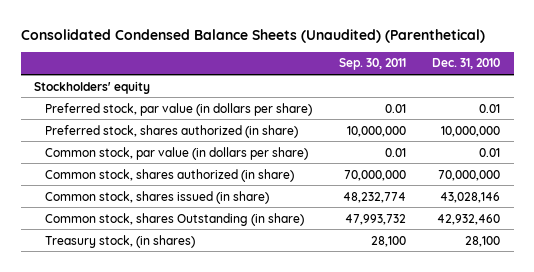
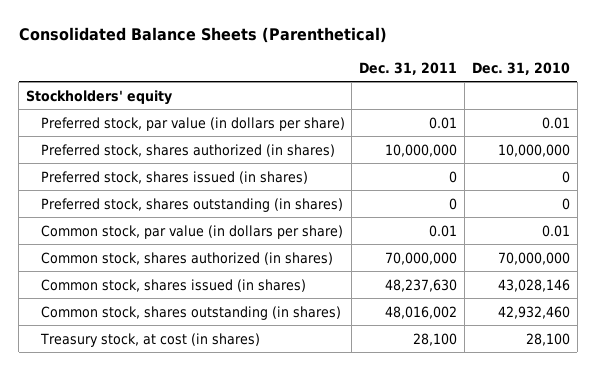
- Consolidated Condensed Balance Sheets (Unaudited) (Parenthetical)
+ Consolidated Balance Sheets (Parenthetical)
- | Sep. 30, 2011 | Dec. 31, 2010
+ | Dec. 31, 2011 | Dec. 31, 2010
- Preferred stock, shares authorized (in share) | 10,000,000 | 10,000,000
+ Preferred stock, shares authorized (in shares) | 10,000,000 | 10,000,000
+ Preferred stock, shares issued (in shares) | 0 | 0
+ Preferred stock, shares outstanding (in shares) | 0 | 0
- Common stock, shares authorized (in share) | 70,000,000 | 70,000,000
- Common stock, shares issued (in share) | 48,232,774 | 43,028,146
- Common stock, shares Outstanding (in share) | 47,993,732 | 42,932,460
- Treasury stock, (in shares) | 28,100 | 28,100
+ Common stock, shares authorized (in shares) | 70,000,000 | 70,000,000
+ Common stock, shares issued (in shares) | 48,237,630 | 43,028,146
+ Common stock, shares outstanding (in shares) | 48,016,002 | 42,932,460
+ Treasury stock, at cost (in shares) | 28,100 | 28,100

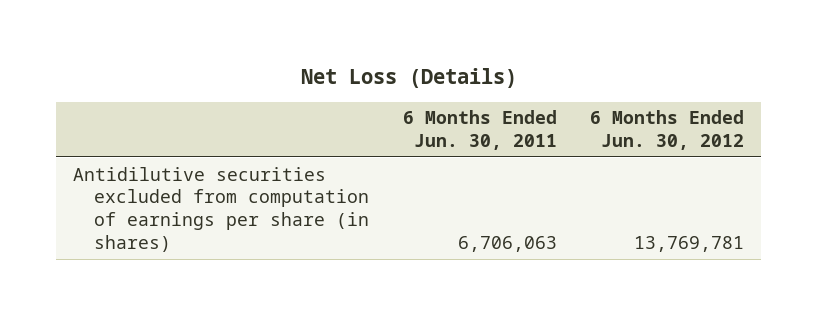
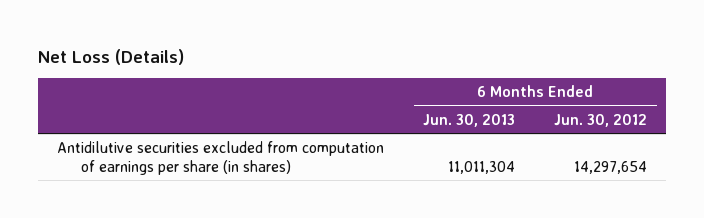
- | 6 Months Ended Jun. 30, 2011 | 6 Months Ended Jun. 30, 2012
+ | 6 Months Ended Jun. 30, 2013 | 6 Months Ended Jun. 30, 2012
- Antidilutive securities excluded from computation of earnings per share (in shares) | 6,706,063 | 13,769,781
+ Antidilutive securities excluded from computation of earnings per share (in shares) | 11,011,304 | 14,297,654

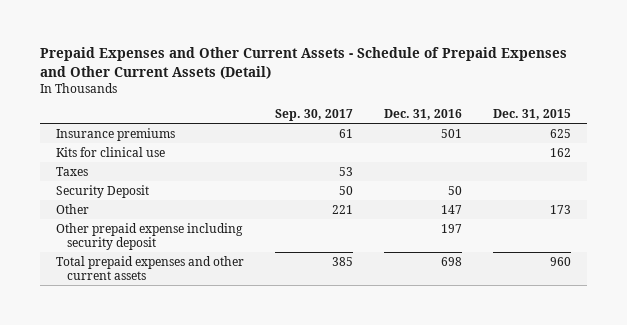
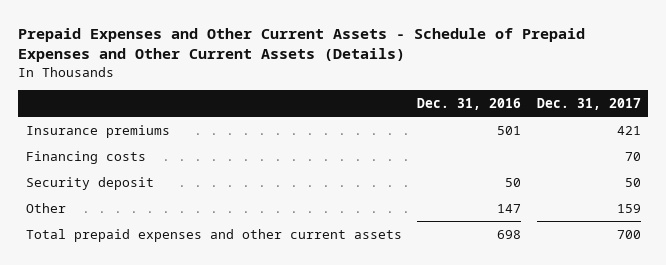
- Prepaid Expenses and Other Current Assets - Schedule of Prepaid Expenses and Other Current Assets (Detail)
+ Prepaid Expenses and Other Current Assets - Schedule of Prepaid Expenses and Other Current Assets (Details)
- | Sep. 30, 2017 | Dec. 31, 2016 | Dec. 31, 2015
+ | Dec. 31, 2016 | Dec. 31, 2017
- Kits for clinical use | | | 162
- Taxes | 53 | |
- Security Deposit | 50 | 50 |
+ Financing costs | | 70
+ Security deposit | 50 | 50
- Other prepaid expense including security deposit | | 197 |

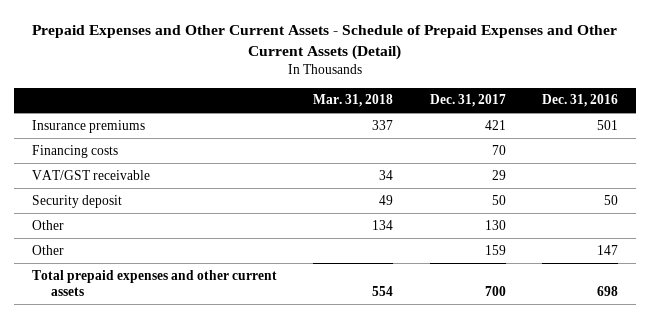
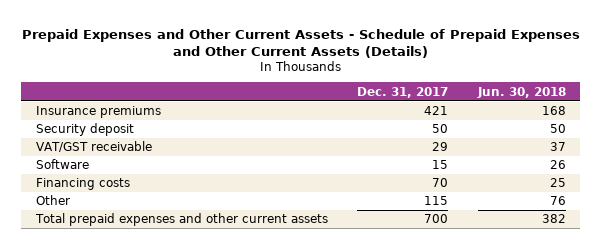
- Prepaid Expenses and Other Current Assets - Schedule of Prepaid Expenses and Other Current Assets (Detail)
+ Prepaid Expenses and Other Current Assets - Schedule of Prepaid Expenses and Other Current Assets (Details)
- | Mar. 31, 2018 | Dec. 31, 2017 | Dec. 31, 2016
+ | Dec. 31, 2017 | Jun. 30, 2018
- Other | 134 | 130 |
- Other | | 159 | 147
moved down: VAT/GST receivable | 29 | 37
+ Software | 15 | 26
moved down: Financing costs | 70 | 25
+ Other | 115 | 76

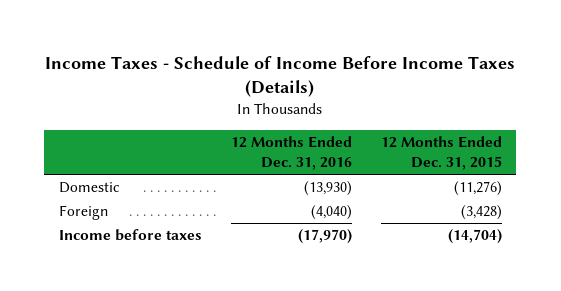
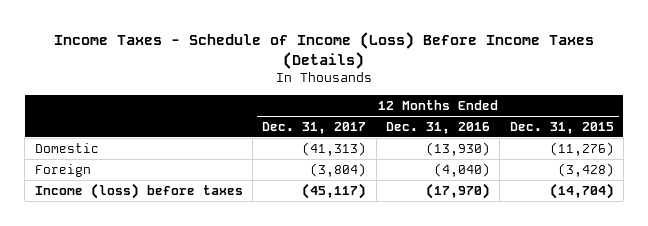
- Income Taxes - Schedule of Income Before Income Taxes (Details)
+ Income Taxes - Schedule of Income (Loss) Before Income Taxes (Details)
- | 12 Months Ended Dec. 31, 2016 | 12 Months Ended Dec. 31, 2015
+ | 12 Months Ended Dec. 31, 2017 | 12 Months Ended Dec. 31, 2016 | 12 Months Ended Dec. 31, 2015
- Income before taxes | (17,970) | (14,704)
+ Income (loss) before taxes | (45,117) | (17,970) | (14,704)

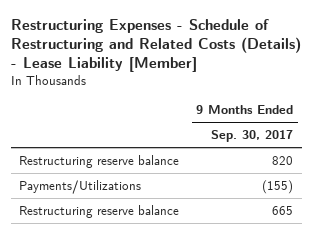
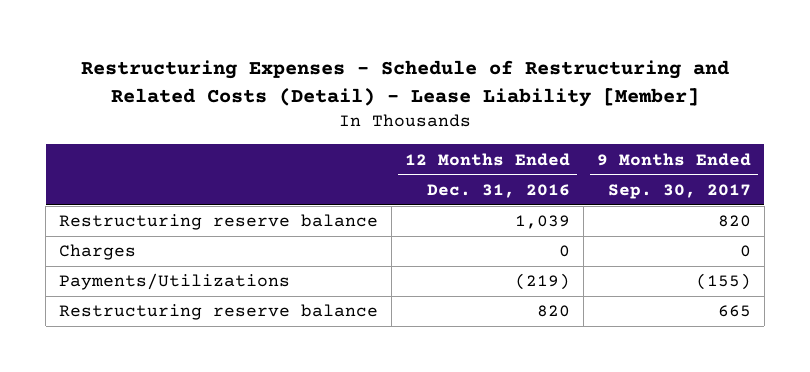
- Restructuring Expenses - Schedule of Restructuring and Related Costs (Details) - Lease Liability [Member]
+ Restructuring Expenses - Schedule of Restructuring and Related Costs (Detail) - Lease Liability [Member]
- | 9 Months Ended Sep. 30, 2017
+ | 12 Months Ended Dec. 31, 2016 | 9 Months Ended Sep. 30, 2017
+ Charges | 0 | 0

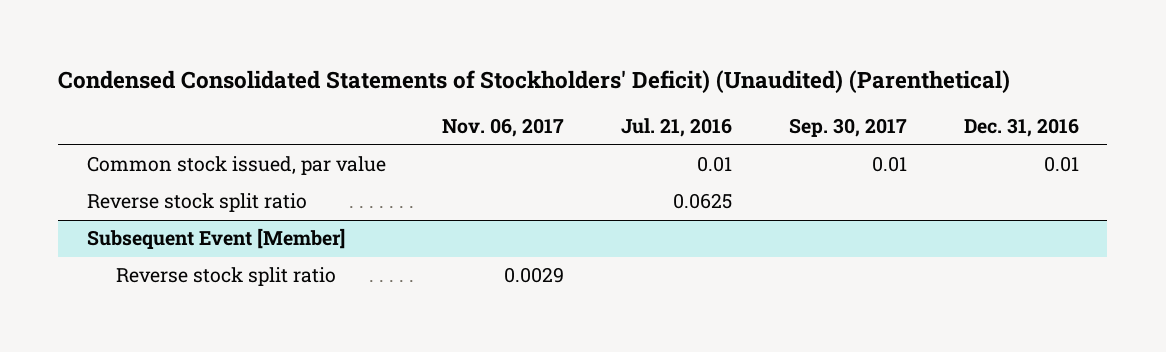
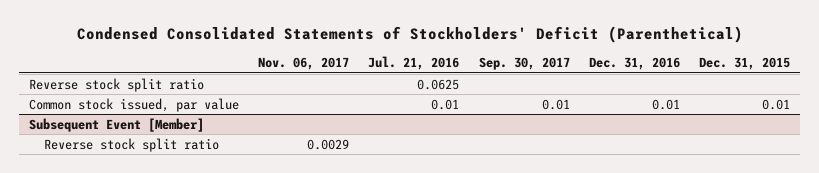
- Condensed Consolidated Statements of Stockholders' Deficit) (Unaudited) (Parenthetical)
+ Condensed Consolidated Statements of Stockholders' Deficit (Parenthetical)
- | Nov. 06, 2017 | Jul. 21, 2016 | Sep. 30, 2017 | Dec. 31, 2016
+ | Nov. 06, 2017 | Jul. 21, 2016 | Sep. 30, 2017 | Dec. 31, 2016 | Dec. 31, 2015
moved down: Common stock issued, par value | | 0.01 | 0.01 | 0.01 | 0.01

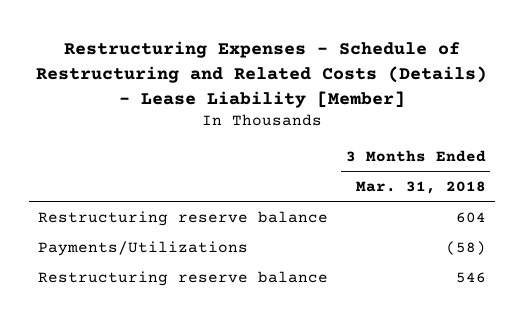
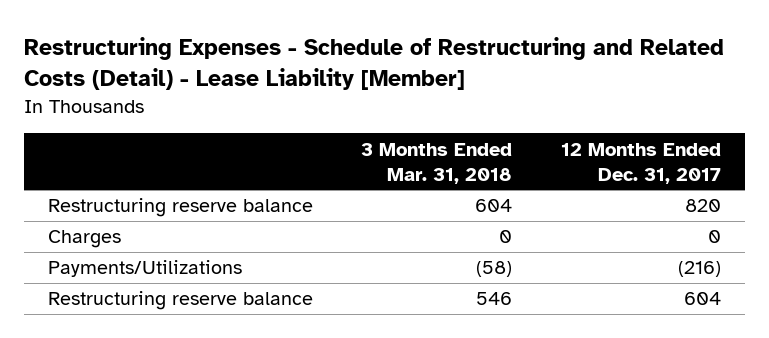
- Restructuring Expenses - Schedule of Restructuring and Related Costs (Details) - Lease Liability [Member]
+ Restructuring Expenses - Schedule of Restructuring and Related Costs (Detail) - Lease Liability [Member]
- | 3 Months Ended Mar. 31, 2018
+ | 3 Months Ended Mar. 31, 2018 | 12 Months Ended Dec. 31, 2017
+ Charges | 0 | 0

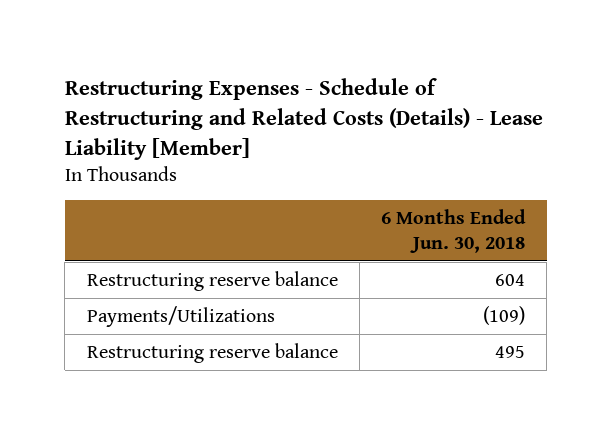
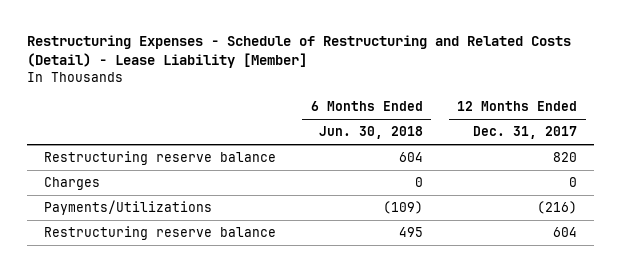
- Restructuring Expenses - Schedule of Restructuring and Related Costs (Details) - Lease Liability [Member]
+ Restructuring Expenses - Schedule of Restructuring and Related Costs (Detail) - Lease Liability [Member]
- | 6 Months Ended Jun. 30, 2018
+ | 6 Months Ended Jun. 30, 2018 | 12 Months Ended Dec. 31, 2017
+ Charges | 0 | 0

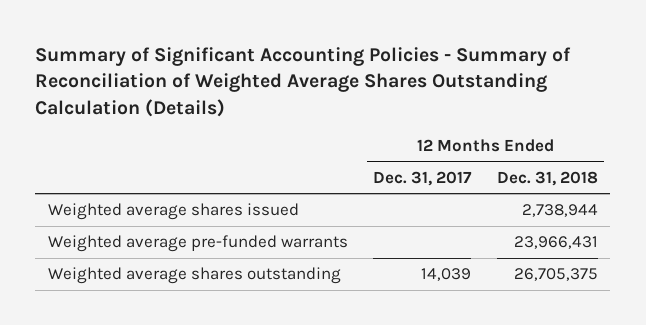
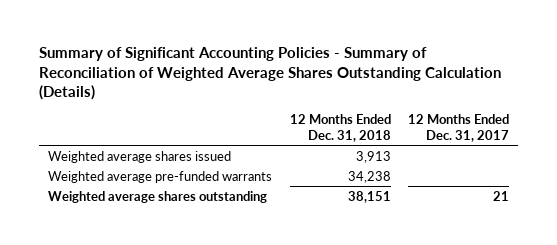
- | 12 Months Ended Dec. 31, 2017 | 12 Months Ended Dec. 31, 2018
+ | 12 Months Ended Dec. 31, 2018 | 12 Months Ended Dec. 31, 2017
- Weighted average shares issued | | 2,738,944
- Weighted average pre-funded warrants | | 23,966,431
- Weighted average shares outstanding | 14,039 | 26,705,375
+ Weighted average shares issued | 3,913 |
+ Weighted average pre-funded warrants | 34,238 |
+ Weighted average shares outstanding | 38,151 | 21

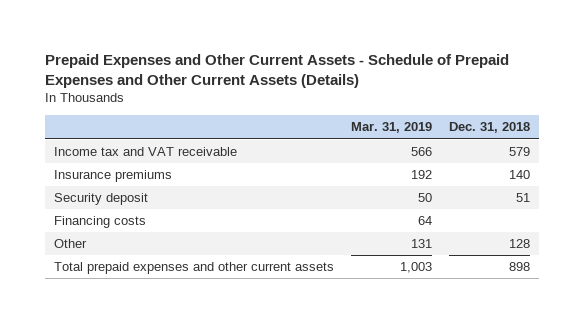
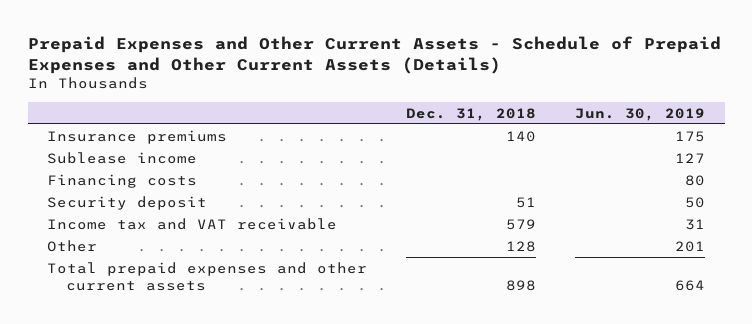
- | Mar. 31, 2019 | Dec. 31, 2018
+ | Dec. 31, 2018 | Jun. 30, 2019
+ Sublease income | | 127
moved down: Security deposit | 51 | 50
moved down: Income tax and VAT receivable | 579 | 31

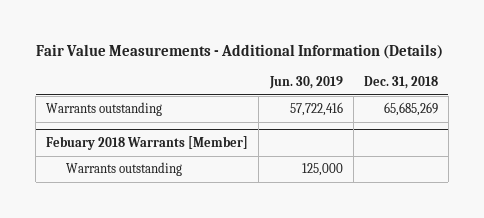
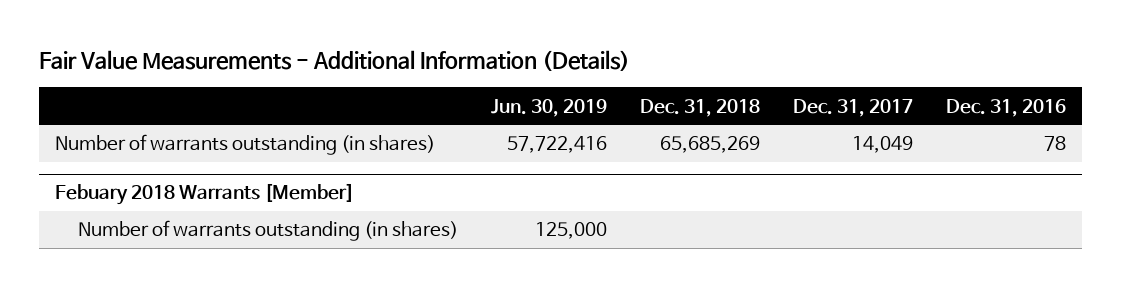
- | Jun. 30, 2019 | Dec. 31, 2018
+ | Jun. 30, 2019 | Dec. 31, 2018 | Dec. 31, 2017 | Dec. 31, 2016
- Warrants outstanding | 57,722,416 | 65,685,269
+ Number of warrants outstanding (in shares) | 57,722,416 | 65,685,269 | 14,049 | 78
@ Febuary 2018 Warrants [Member]
- Warrants outstanding | 125,000 |
+ Number of warrants outstanding (in shares) | 125,000 | | |

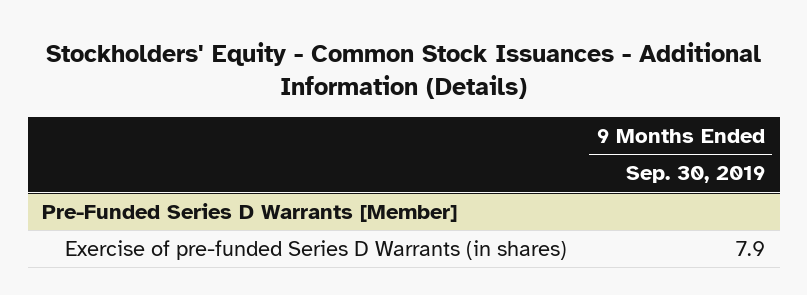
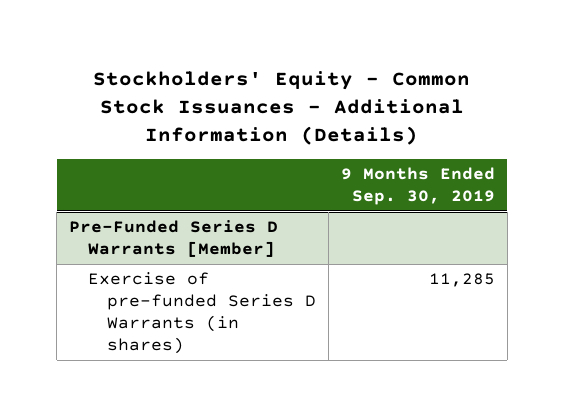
@ Pre-Funded Series D Warrants [Member]
- Exercise of pre-funded Series D Warrants (in shares) | 7.9
+ Exercise of pre-funded Series D Warrants (in shares) | 11,285

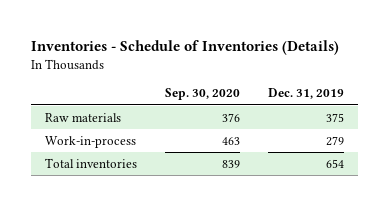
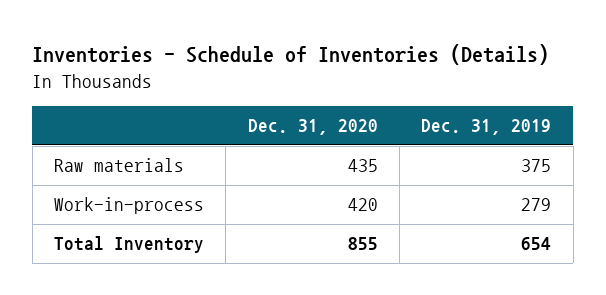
- | Sep. 30, 2020 | Dec. 31, 2019
+ | Dec. 31, 2020 | Dec. 31, 2019
- Total inventories | 839 | 654
+ Total Inventory | 855 | 654

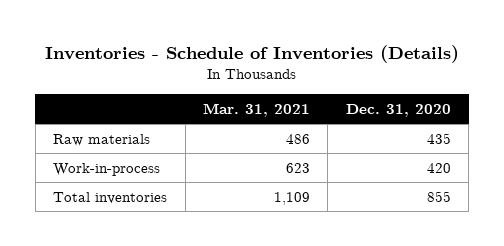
- | Dec. 31, 2020 | Dec. 31, 2019
+ | Mar. 31, 2021 | Dec. 31, 2020
- Total Inventory | 855 | 654
+ Total inventories | 1,109 | 855

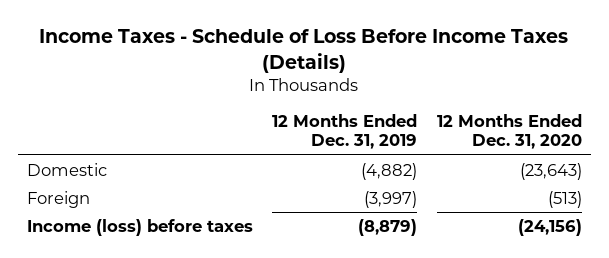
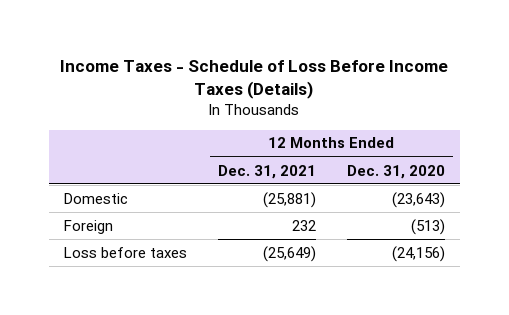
- | 12 Months Ended Dec. 31, 2019 | 12 Months Ended Dec. 31, 2020
+ | 12 Months Ended Dec. 31, 2021 | 12 Months Ended Dec. 31, 2020
- Income (loss) before taxes | (8,879) | (24,156)
+ Loss before taxes | (25,649) | (24,156)

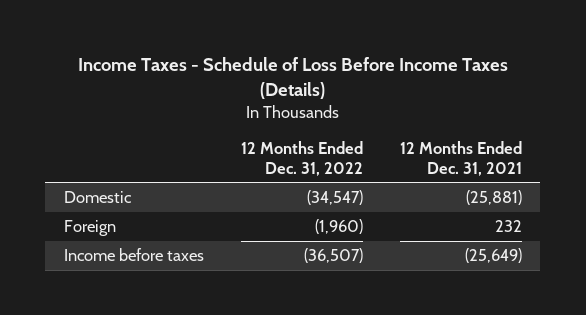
- | 12 Months Ended Dec. 31, 2021 | 12 Months Ended Dec. 31, 2020
+ | 12 Months Ended Dec. 31, 2022 | 12 Months Ended Dec. 31, 2021
- Loss before taxes | (25,649) | (24,156)
+ Income before taxes | (36,507) | (25,649)

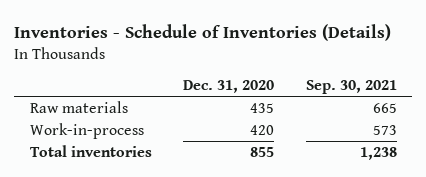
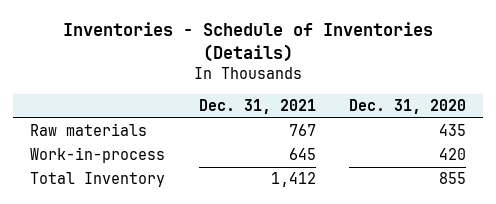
- | Dec. 31, 2020 | Sep. 30, 2021
+ | Dec. 31, 2021 | Dec. 31, 2020
- Total inventories | 855 | 1,238
+ Total Inventory | 1,412 | 855

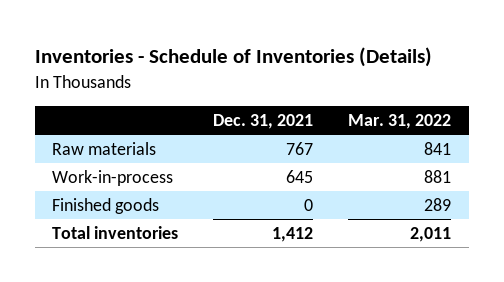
- | Dec. 31, 2021 | Dec. 31, 2020
+ | Dec. 31, 2021 | Mar. 31, 2022
- Total Inventory | 1,412 | 855
+ Finished goods | 0 | 289
+ Total inventories | 1,412 | 2,011

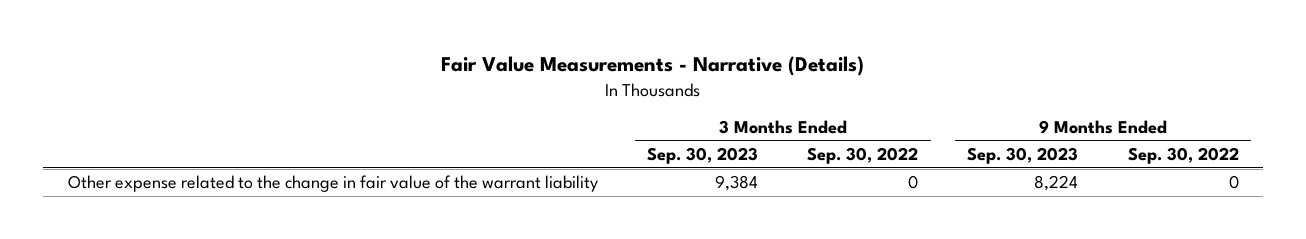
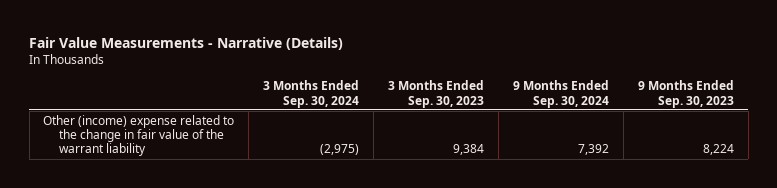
- | 3 Months Ended Sep. 30, 2023 | 3 Months Ended Sep. 30, 2022 | 9 Months Ended Sep. 30, 2023 | 9 Months Ended Sep. 30, 2022
+ | 3 Months Ended Sep. 30, 2024 | 3 Months Ended Sep. 30, 2023 | 9 Months Ended Sep. 30, 2024 | 9 Months Ended Sep. 30, 2023
- Other expense related to the change in fair value of the warrant liability | 9,384 | 0 | 8,224 | 0
+ Other (income) expense related to the change in fair value of the warrant liability | (2,975) | 9,384 | 7,392 | 8,224

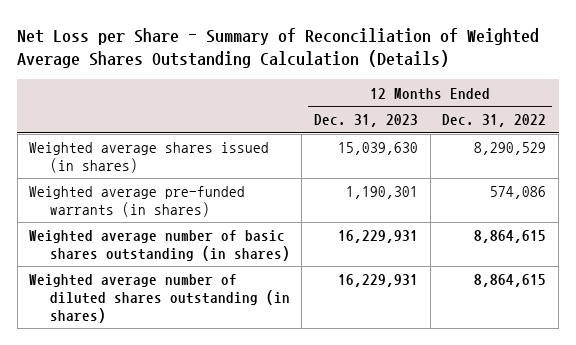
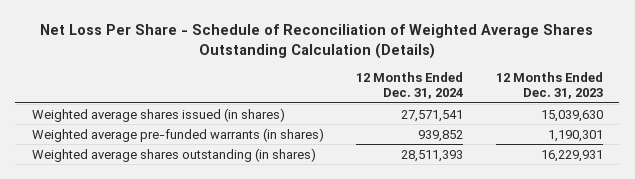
- Net Loss per Share - Summary of Reconciliation of Weighted Average Shares Outstanding Calculation (Details)
+ Net Loss Per Share - Schedule of Reconciliation of Weighted Average Shares Outstanding Calculation (Details)
- | 12 Months Ended Dec. 31, 2023 | 12 Months Ended Dec. 31, 2022
+ | 12 Months Ended Dec. 31, 2024 | 12 Months Ended Dec. 31, 2023
- Weighted average number of basic shares outstanding (in shares) | 16,229,931 | 8,864,615
- Weighted average number of diluted shares outstanding (in shares) | 16,229,931 | 8,864,615
+ Weighted average shares outstanding (in shares) | 28,511,393 | 16,229,931

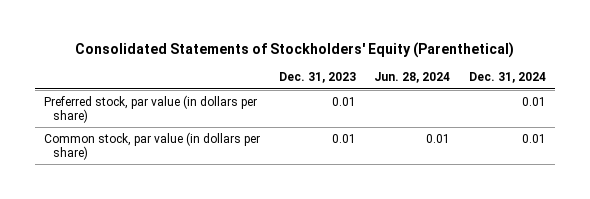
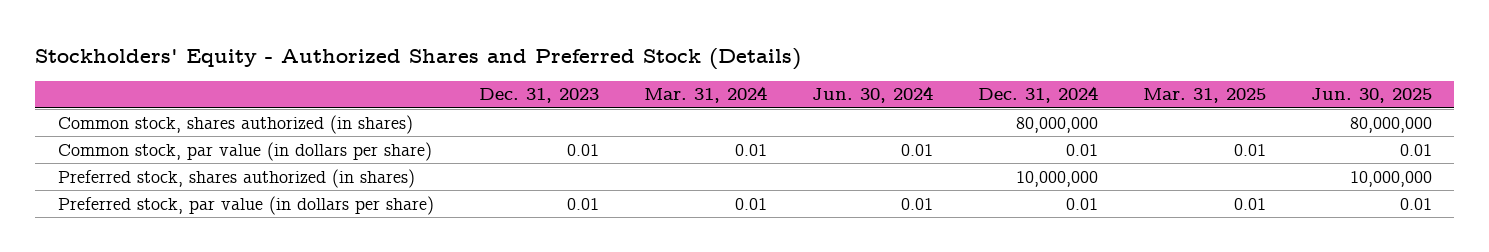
- Consolidated Statements of Stockholders' Equity (Parenthetical)
+ Stockholders' Equity - Authorized Shares and Preferred Stock (Details)
- | Dec. 31, 2023 | Jun. 28, 2024 | Dec. 31, 2024
+ | Dec. 31, 2023 | Mar. 31, 2024 | Jun. 30, 2024 | Dec. 31, 2024 | Mar. 31, 2025 | Jun. 30, 2025
+ Common stock, shares authorized (in shares) | | | | 80,000,000 | | 80,000,000
+ Preferred stock, shares authorized (in shares) | | | | 10,000,000 | | 10,000,000
moved down: Preferred stock, par value (in dollars per share) | 0.01 | 0.01 | 0.01 | 0.01 | 0.01 | 0.01

